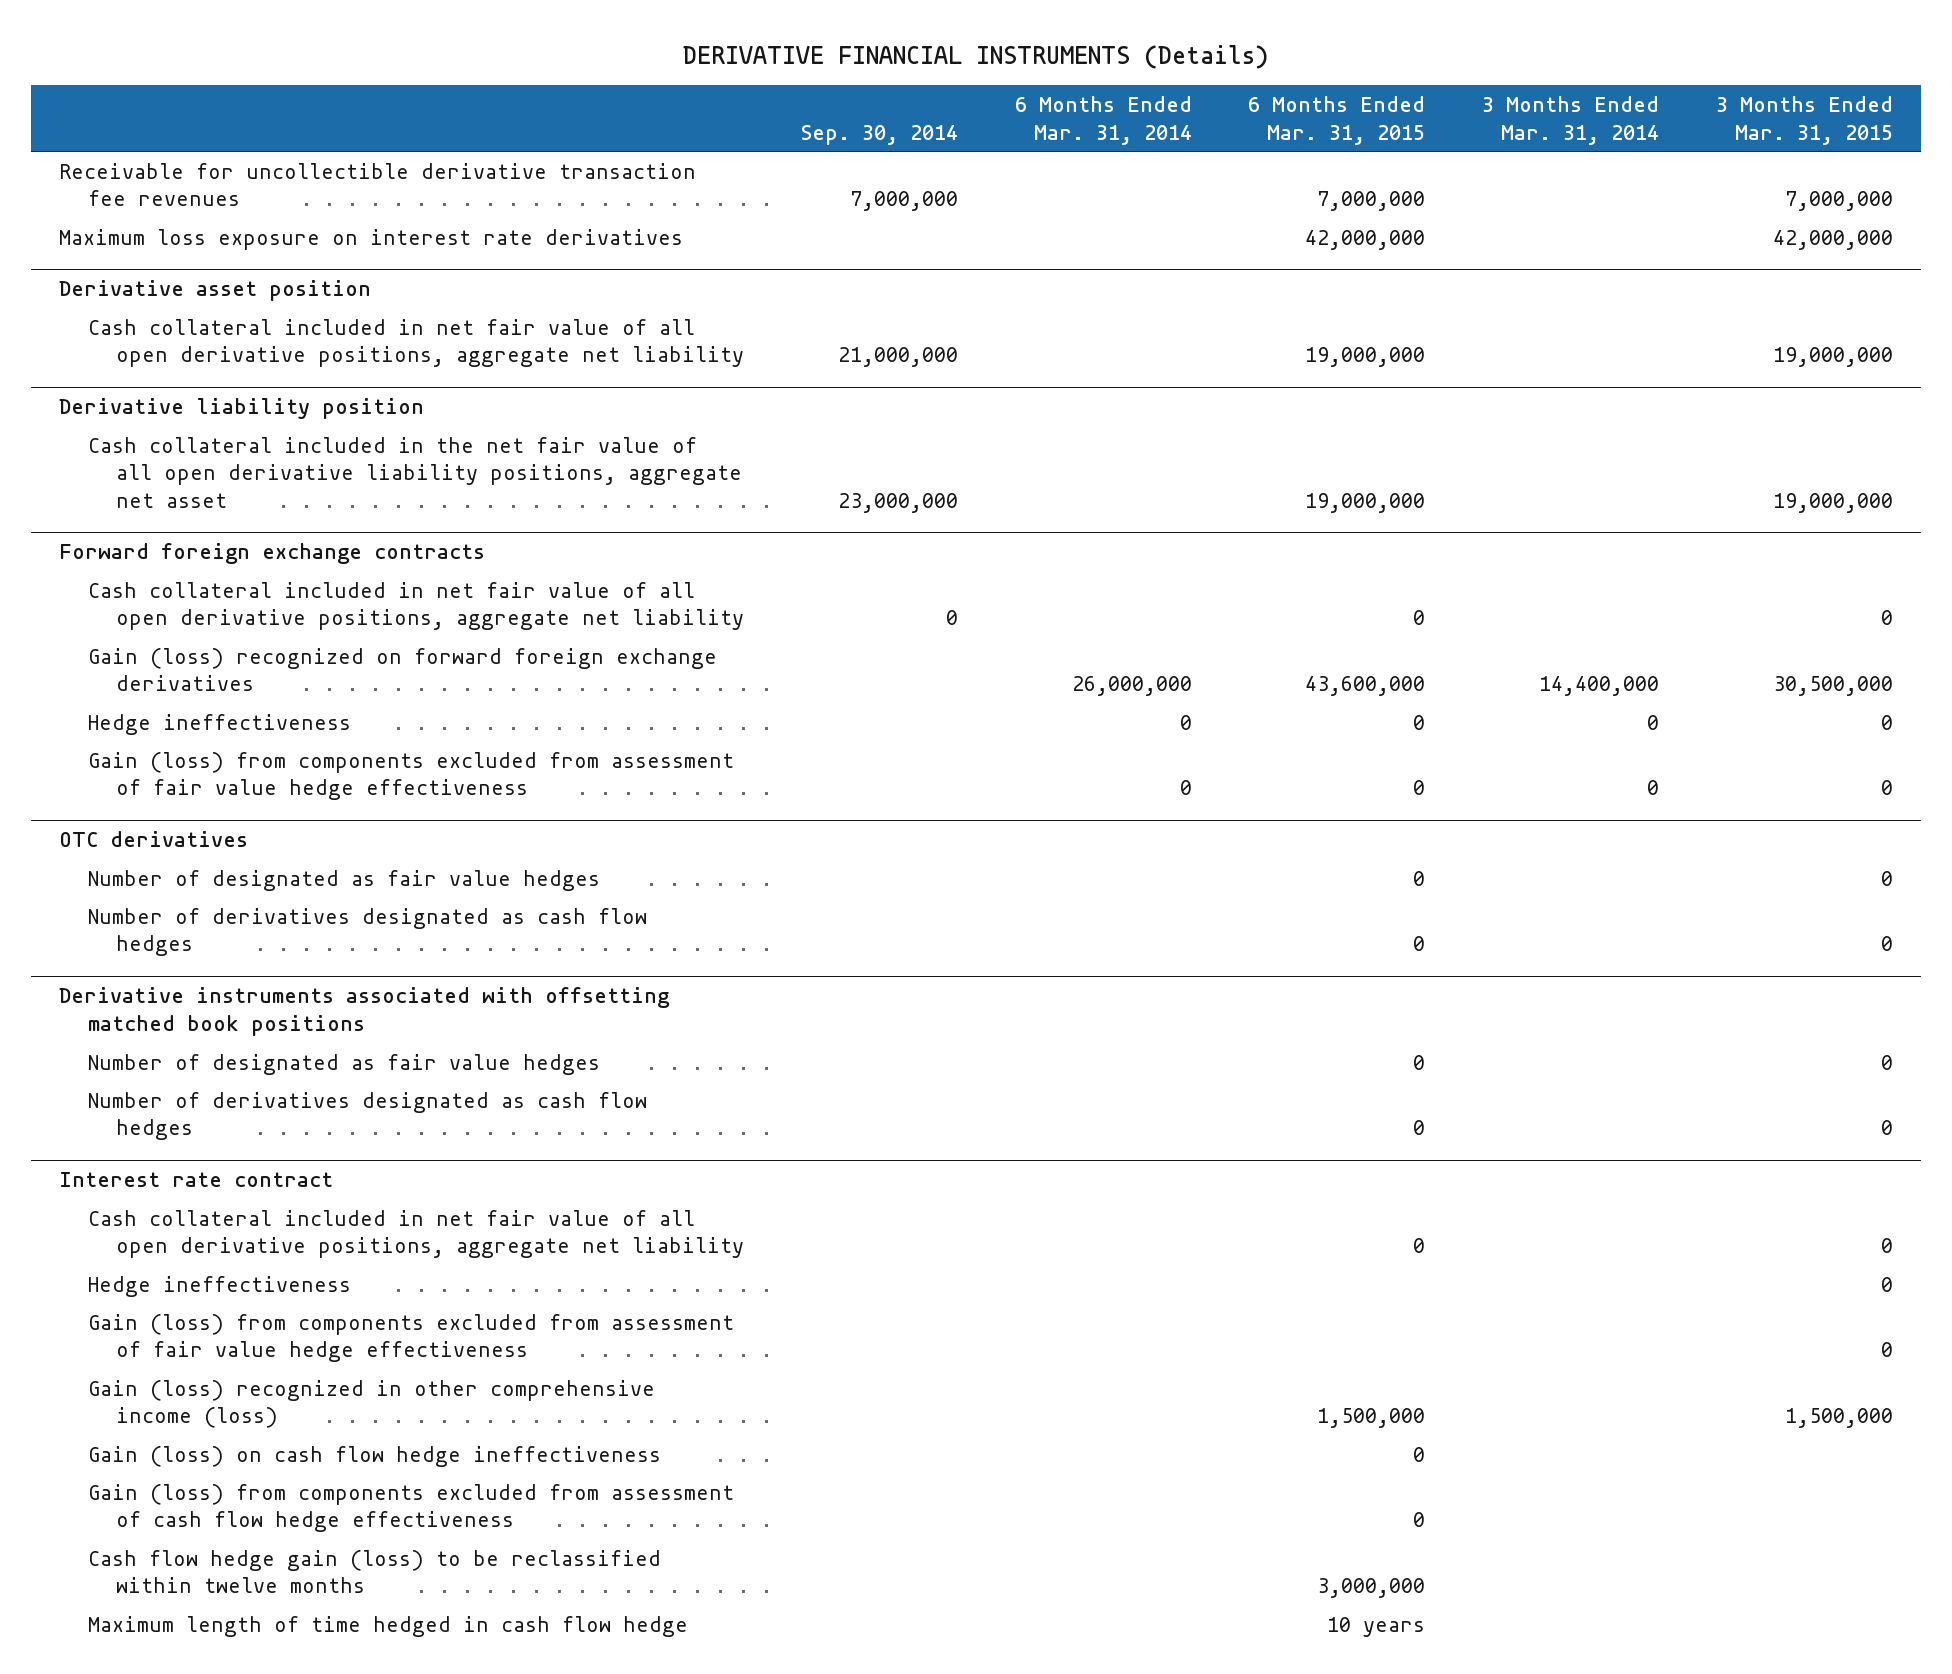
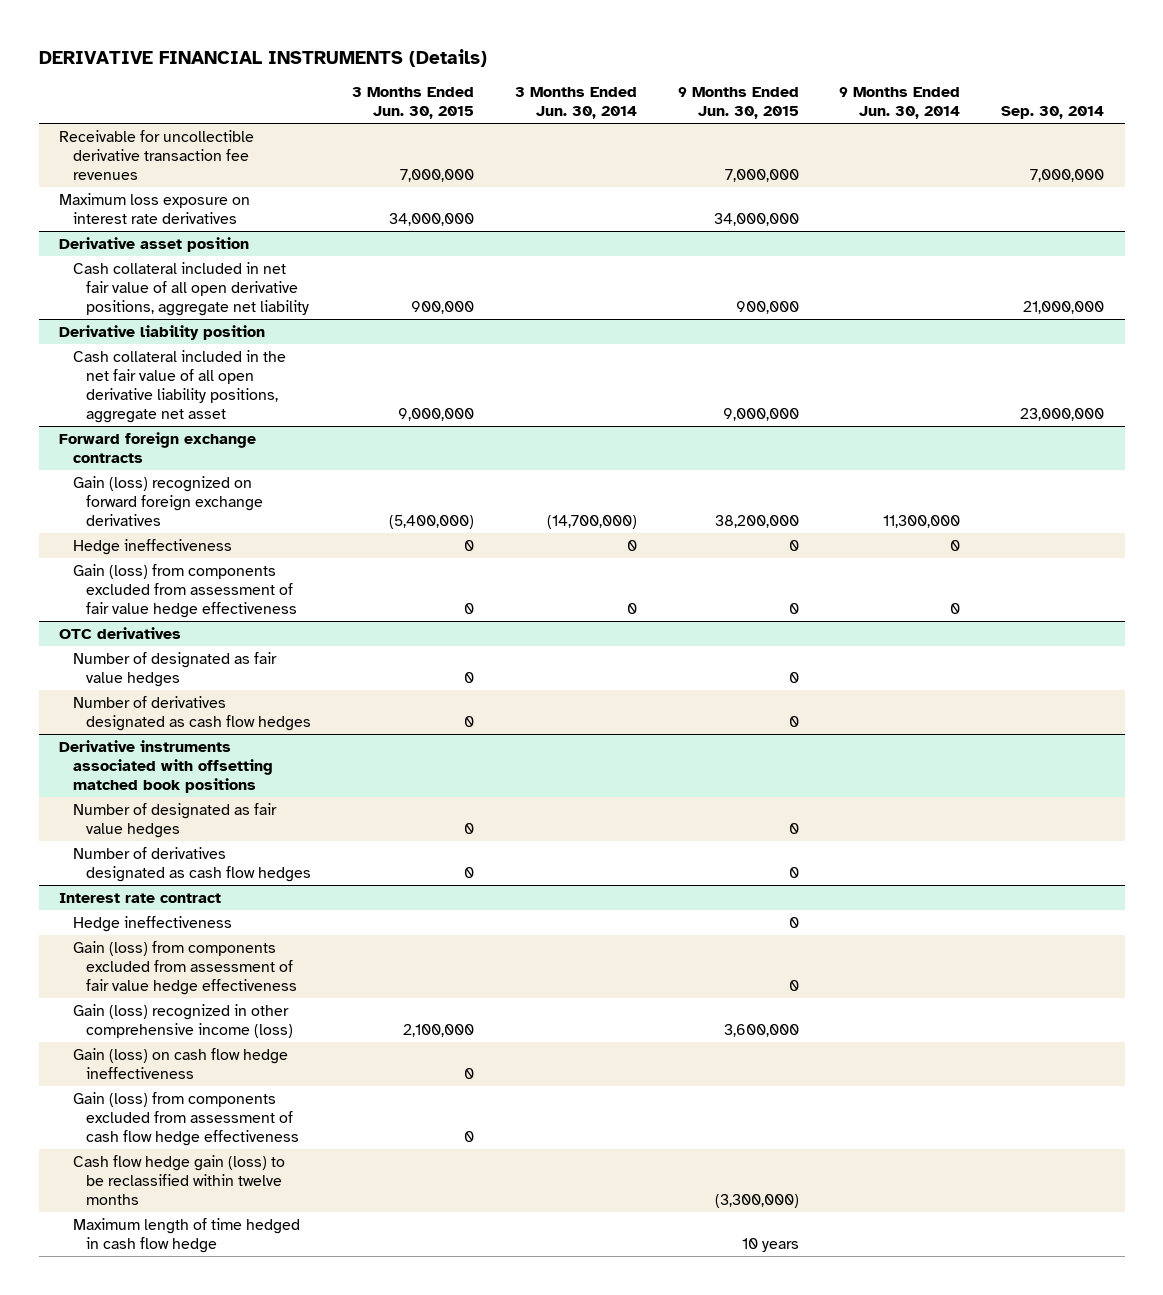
- | Sep. 30, 2014 | 6 Months Ended Mar. 31, 2014 | 6 Months Ended Mar. 31, 2015 | 3 Months Ended Mar. 31, 2014 | 3 Months Ended Mar. 31, 2015
+ | 3 Months Ended Jun. 30, 2015 | 3 Months Ended Jun. 30, 2014 | 9 Months Ended Jun. 30, 2015 | 9 Months Ended Jun. 30, 2014 | Sep. 30, 2014
@ Forward foreign exchange contracts
- Cash collateral included in net fair value of all open derivative positions, aggregate net liability | 0 | | 0 | | 0
@ Interest rate contract
- Cash collateral included in net fair value of all open derivative positions, aggregate net liability | | | 0 | | 0

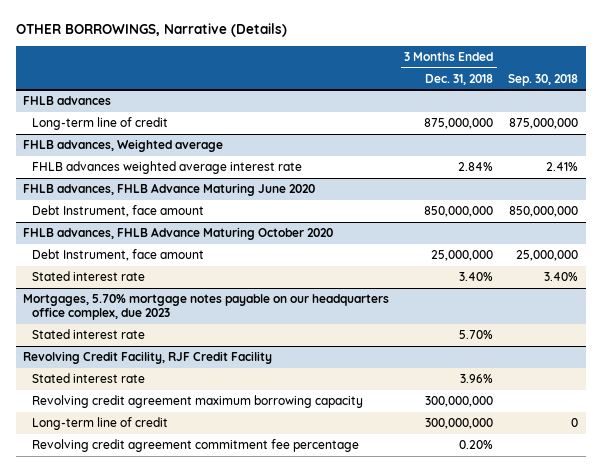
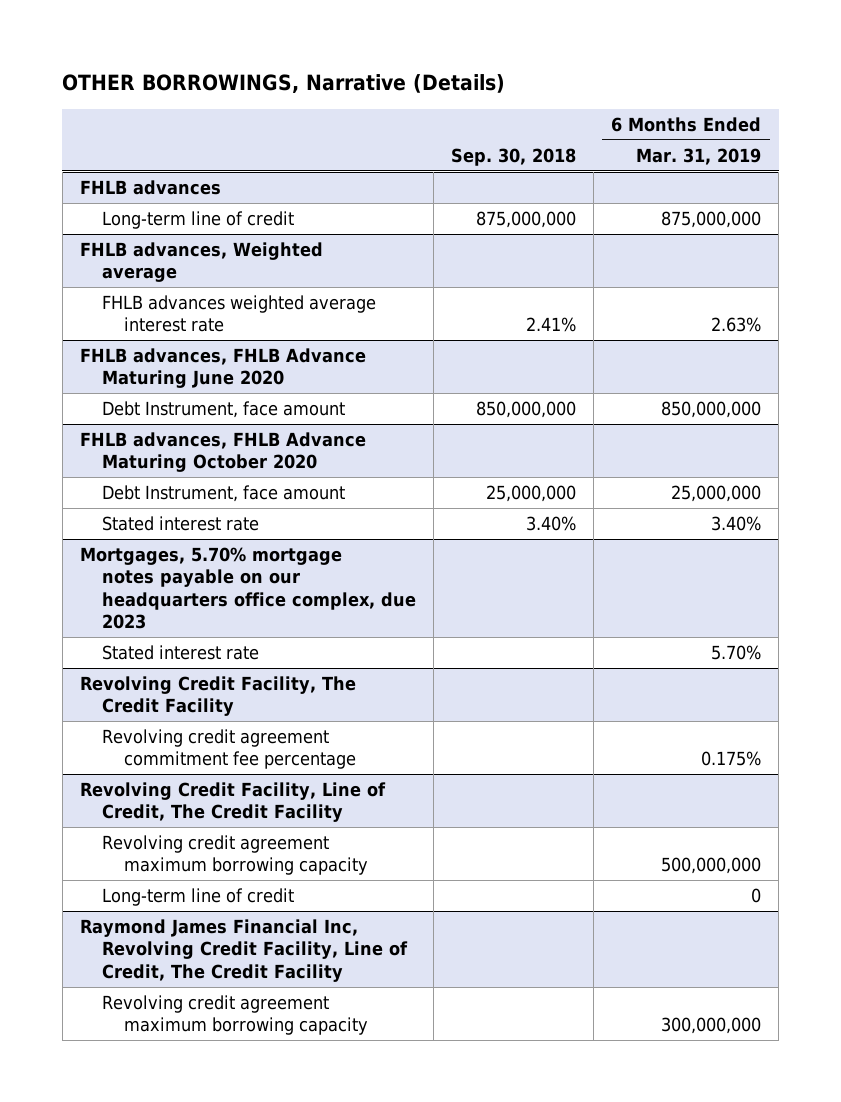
- | 3 Months Ended Dec. 31, 2018 | Sep. 30, 2018
+ | Sep. 30, 2018 | 6 Months Ended Mar. 31, 2019
- Revolving Credit Facility, RJF Credit Facility
- Stated interest rate | 3.96% |
- Revolving credit agreement maximum borrowing capacity | 300,000,000 |
- Long-term line of credit | 300,000,000 | 0
+ Revolving Credit Facility, The Credit Facility
+ Revolving Credit Facility, Line of Credit, The Credit Facility
+ Revolving credit agreement maximum borrowing capacity | | 500,000,000
+ Long-term line of credit | | 0
+ Raymond James Financial Inc, Revolving Credit Facility, Line of Credit, The Credit Facility
+ Revolving credit agreement maximum borrowing capacity | | 300,000,000

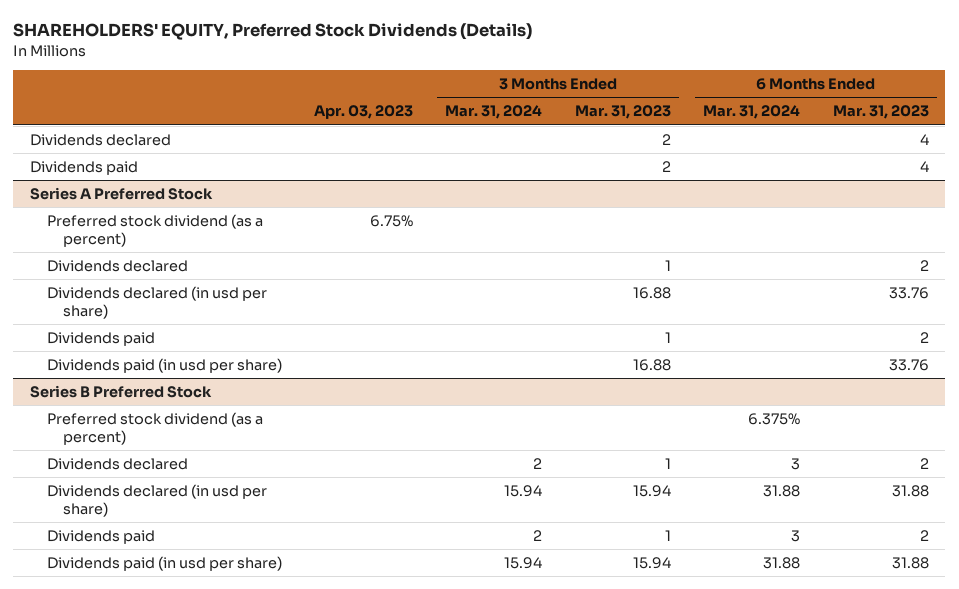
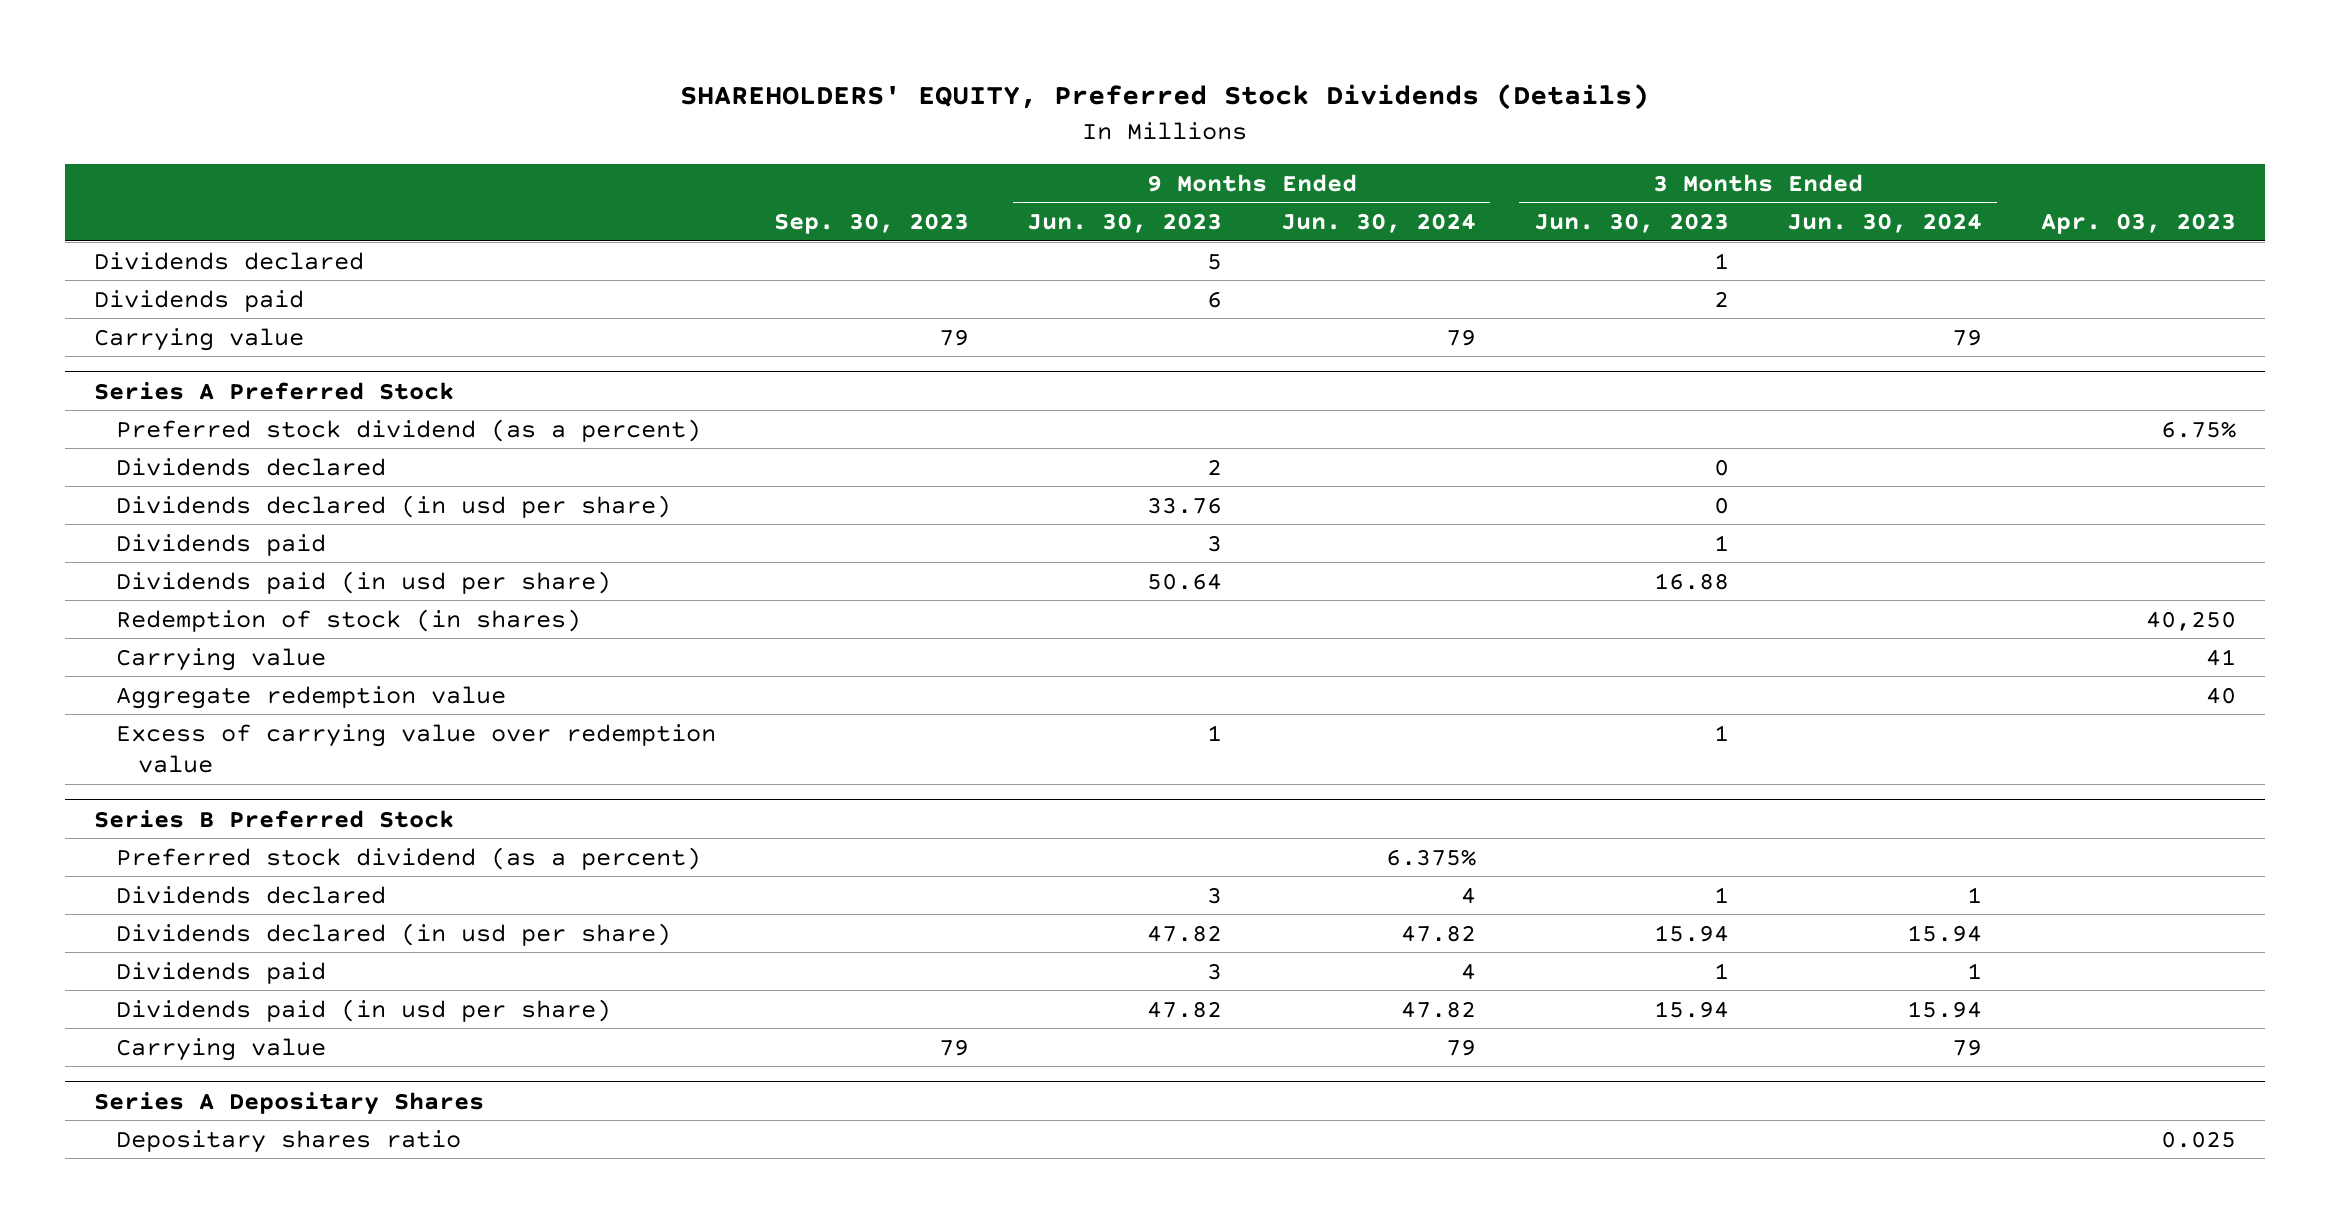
- | Apr. 03, 2023 | 3 Months Ended Mar. 31, 2024 | 3 Months Ended Mar. 31, 2023 | 6 Months Ended Mar. 31, 2024 | 6 Months Ended Mar. 31, 2023
+ | Sep. 30, 2023 | 9 Months Ended Jun. 30, 2023 | 9 Months Ended Jun. 30, 2024 | 3 Months Ended Jun. 30, 2023 | 3 Months Ended Jun. 30, 2024 | Apr. 03, 2023
+ Carrying value | 79 | | 79 | | 79 |
@ Series A Preferred Stock
+ Redemption of stock (in shares) | | | | | | 40,250
+ Carrying value | | | | | | 41
+ Aggregate redemption value | | | | | | 40
+ Excess of carrying value over redemption value | | 1 | | 1 | |
@ Series B Preferred Stock
+ Carrying value | 79 | | 79 | | 79 |
+ Series A Depositary Shares
+ Depositary shares ratio | | | | | | 0.025

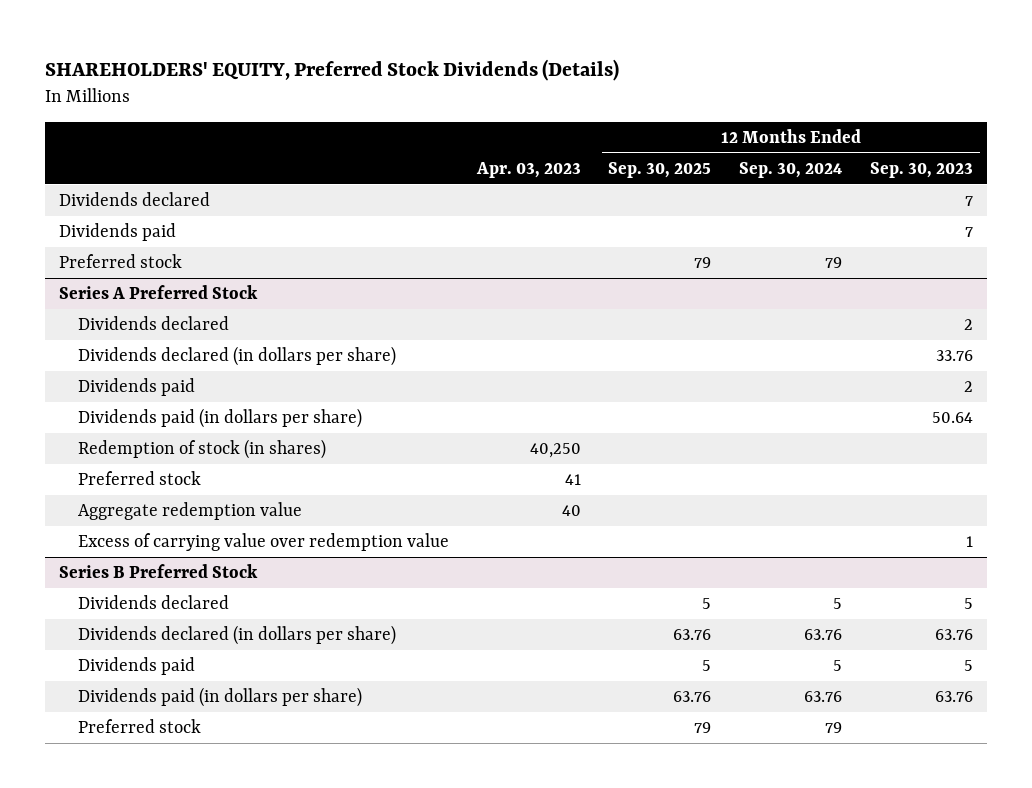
- | Sep. 30, 2023 | 9 Months Ended Jun. 30, 2023 | 9 Months Ended Jun. 30, 2024 | 3 Months Ended Jun. 30, 2023 | 3 Months Ended Jun. 30, 2024 | Apr. 03, 2023
+ | Apr. 03, 2023 | 12 Months Ended Sep. 30, 2025 | 12 Months Ended Sep. 30, 2024 | 12 Months Ended Sep. 30, 2023
- Carrying value | 79 | | 79 | | 79 |
+ Preferred stock | | 79 | 79 |
@ Series A Preferred Stock
- Preferred stock dividend (as a percent) | | | | | | 6.75%
- Dividends declared (in usd per share) | | 33.76 | | 0 | |
+ Dividends declared (in dollars per share) | | | | 33.76
- Dividends paid (in usd per share) | | 50.64 | | 16.88 | |
+ Dividends paid (in dollars per share) | | | | 50.64
- Carrying value | | | | | | 41
+ Preferred stock | 41 | | |
@ Series B Preferred Stock
- Preferred stock dividend (as a percent) | | | 6.375% | | |
- Dividends declared (in usd per share) | | 47.82 | 47.82 | 15.94 | 15.94 |
+ Dividends declared (in dollars per share) | | 63.76 | 63.76 | 63.76
- Dividends paid (in usd per share) | | 47.82 | 47.82 | 15.94 | 15.94 |
- Carrying value | 79 | | 79 | | 79 |
- Series A Depositary Shares
- Depositary shares ratio | | | | | | 0.025
@ Series B Preferred Stock
+ Dividends paid (in dollars per share) | | 63.76 | 63.76 | 63.76
+ Preferred stock | | 79 | 79 |

